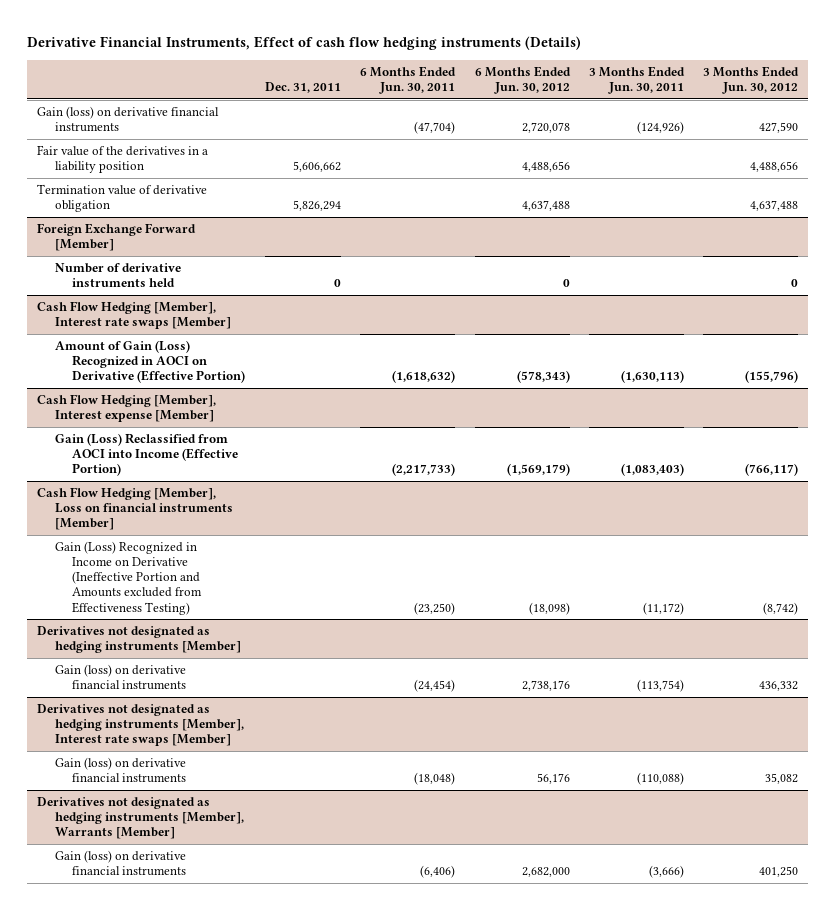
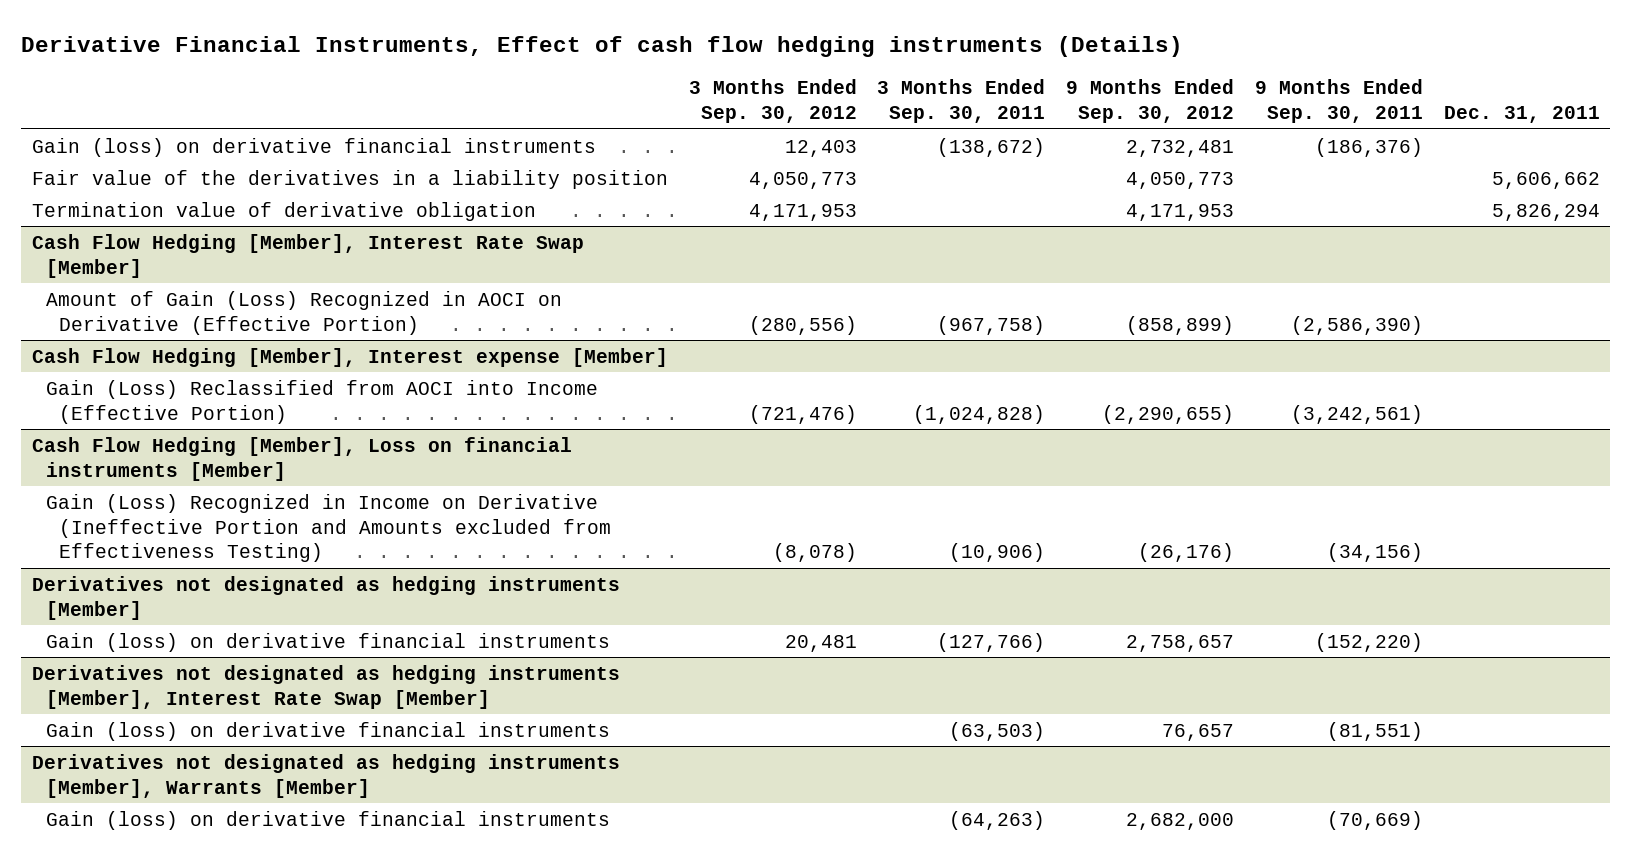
- | Dec. 31, 2011 | 6 Months Ended Jun. 30, 2011 | 6 Months Ended Jun. 30, 2012 | 3 Months Ended Jun. 30, 2011 | 3 Months Ended Jun. 30, 2012
+ | 3 Months Ended Sep. 30, 2012 | 3 Months Ended Sep. 30, 2011 | 9 Months Ended Sep. 30, 2012 | 9 Months Ended Sep. 30, 2011 | Dec. 31, 2011
- Foreign Exchange Forward [Member]
- Number of derivative instruments held | 0 | | 0 | | 0
- Cash Flow Hedging [Member], Interest rate swaps [Member]
+ Cash Flow Hedging [Member], Interest Rate Swap [Member]
- Derivatives not designated as hedging instruments [Member], Interest rate swaps [Member]
+ Derivatives not designated as hedging instruments [Member], Interest Rate Swap [Member]

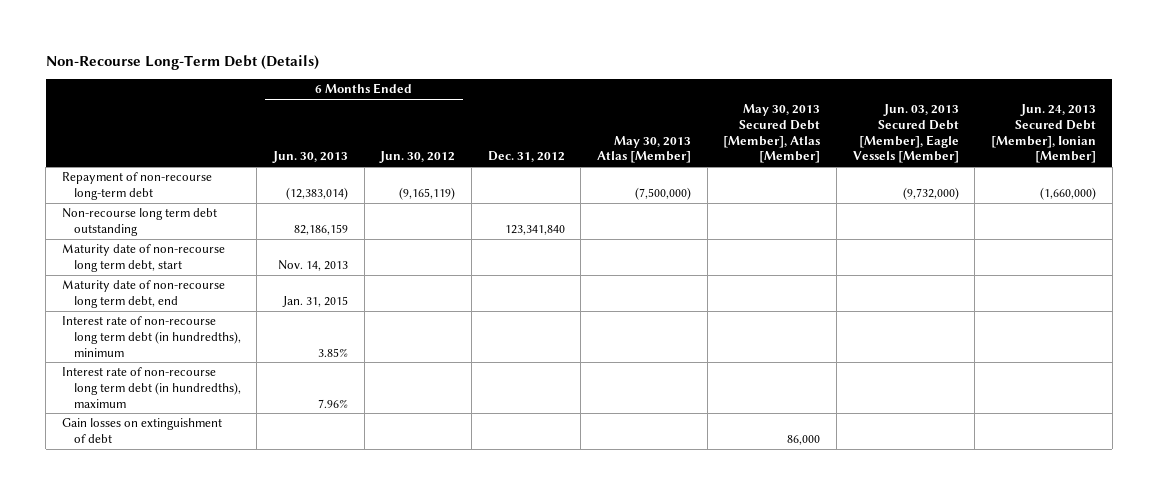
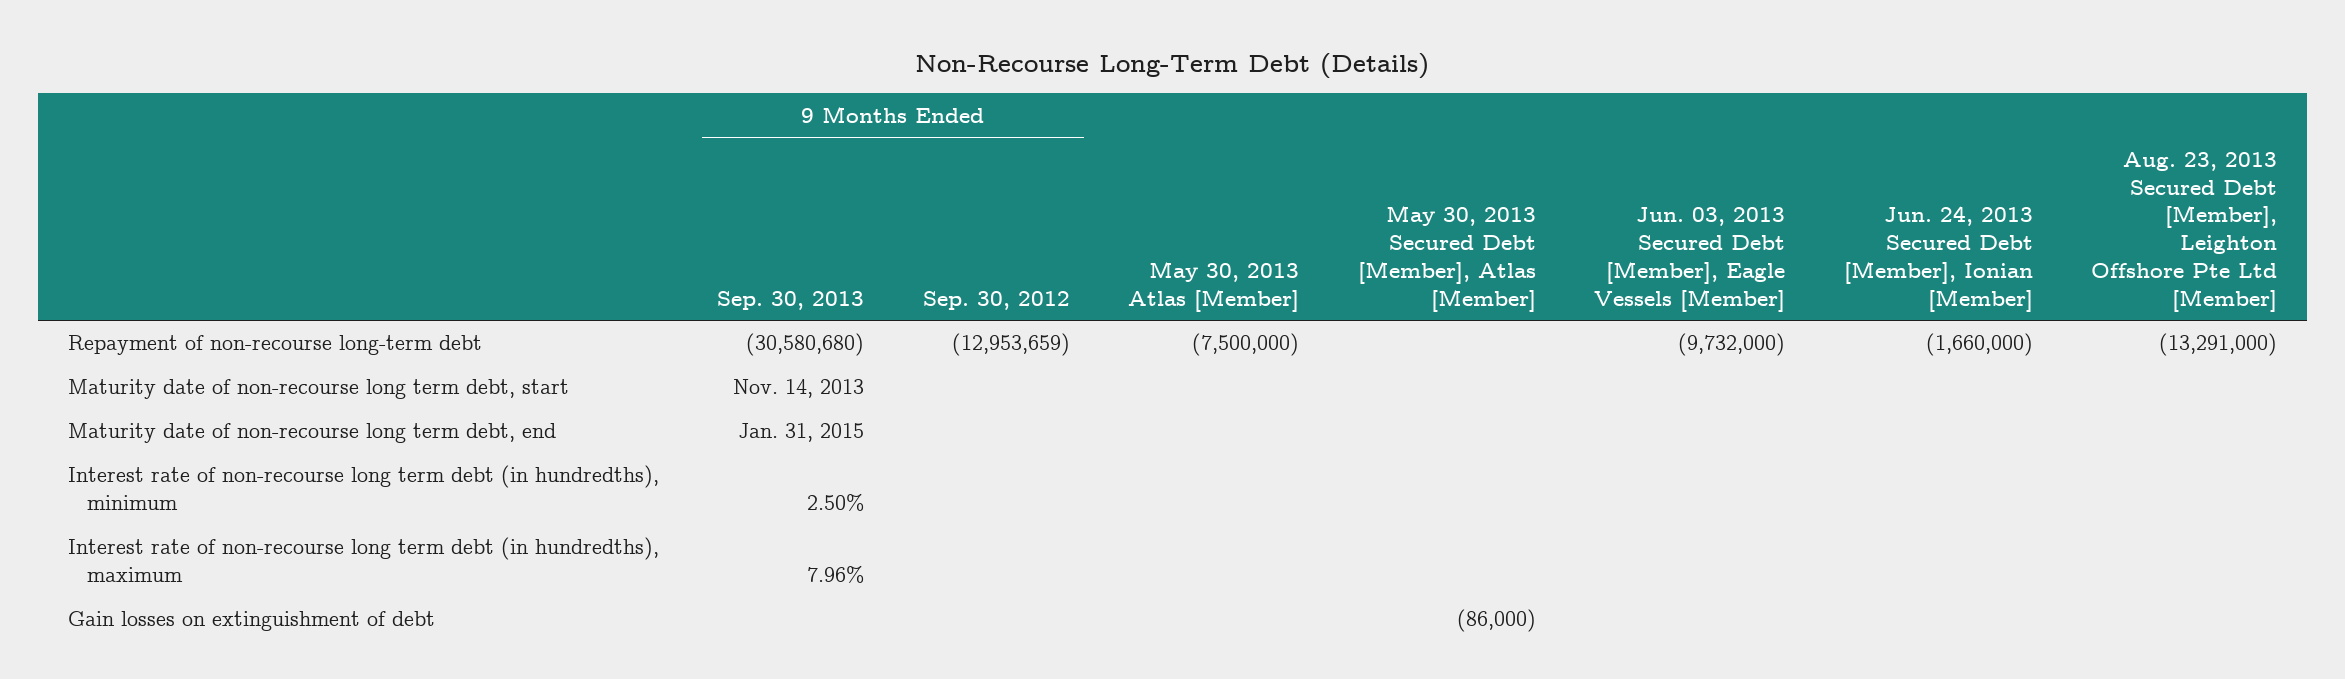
- | 6 Months Ended Jun. 30, 2013 | 6 Months Ended Jun. 30, 2012 | Dec. 31, 2012 | May 30, 2013 Atlas [Member] | May 30, 2013 Secured Debt [Member], Atlas [Member] | Jun. 03, 2013 Secured Debt [Member], Eagle Vessels [Member] | Jun. 24, 2013 Secured Debt [Member], Ionian [Member]
+ | 9 Months Ended Sep. 30, 2013 | 9 Months Ended Sep. 30, 2012 | May 30, 2013 Atlas [Member] | May 30, 2013 Secured Debt [Member], Atlas [Member] | Jun. 03, 2013 Secured Debt [Member], Eagle Vessels [Member] | Jun. 24, 2013 Secured Debt [Member], Ionian [Member] | Aug. 23, 2013 Secured Debt [Member], Leighton Offshore Pte Ltd [Member]
- Non-recourse long term debt outstanding | 82,186,159 | | 123,341,840 | | | |
- Gain losses on extinguishment of debt | | | | | 86,000 | |
+ Gain losses on extinguishment of debt | | | | (86,000) | | |

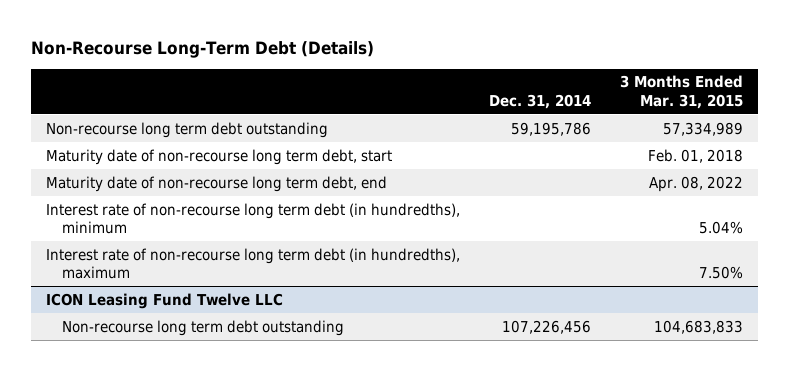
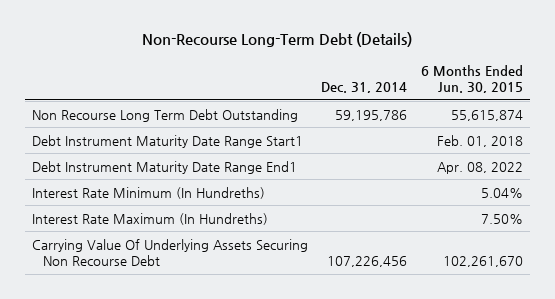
- | Dec. 31, 2014 | 3 Months Ended Mar. 31, 2015
+ | Dec. 31, 2014 | 6 Months Ended Jun. 30, 2015
- Non-recourse long term debt outstanding | 59,195,786 | 57,334,989
- Maturity date of non-recourse long term debt, start | | Feb. 01, 2018
- Maturity date of non-recourse long term debt, end | | Apr. 08, 2022
- Interest rate of non-recourse long term debt (in hundredths), minimum | | 5.04%
- Interest rate of non-recourse long term debt (in hundredths), maximum | | 7.50%
- ICON Leasing Fund Twelve LLC
- Non-recourse long term debt outstanding | 107,226,456 | 104,683,833
+ Non Recourse Long Term Debt Outstanding | 59,195,786 | 55,615,874
+ Debt Instrument Maturity Date Range Start1 | | Feb. 01, 2018
+ Debt Instrument Maturity Date Range End1 | | Apr. 08, 2022
+ Interest Rate Minimum (In Hundreths) | | 5.04%
+ Interest Rate Maximum (In Hundreths) | | 7.50%
+ Carrying Value Of Underlying Assets Securing Non Recourse Debt | 107,226,456 | 102,261,670

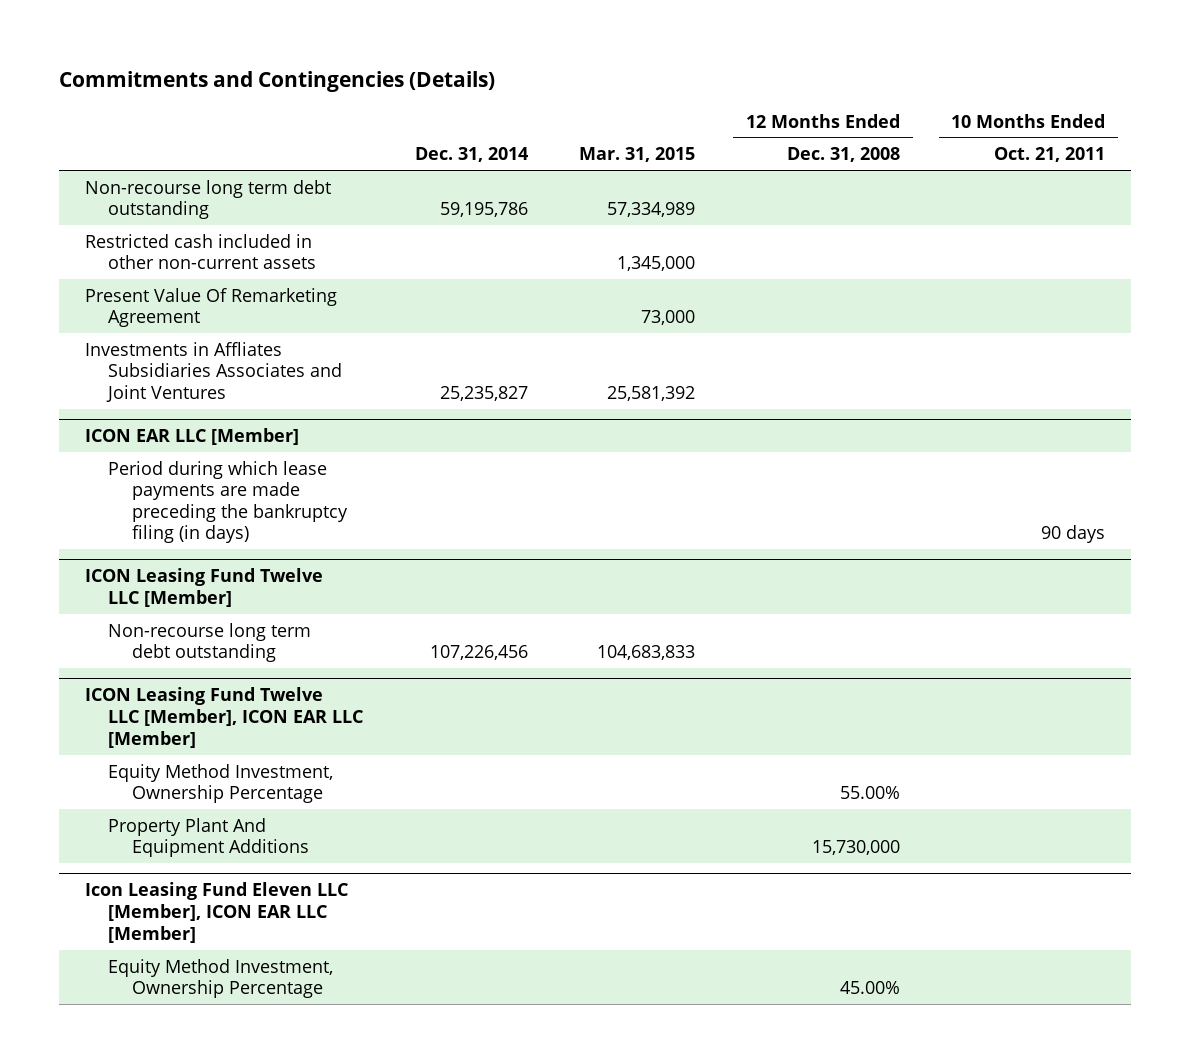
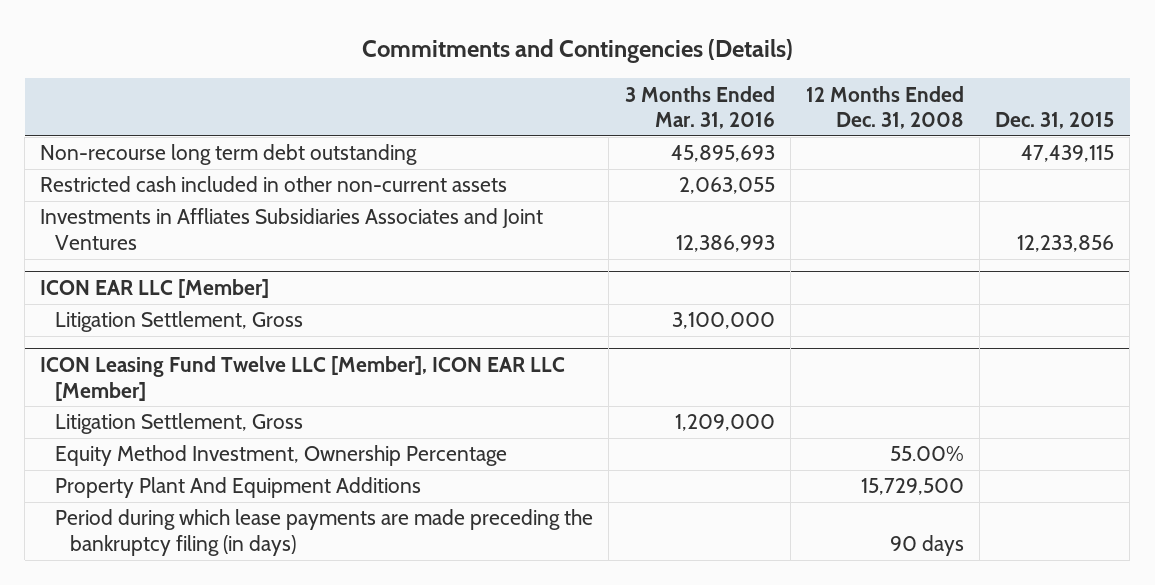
- | Dec. 31, 2014 | Mar. 31, 2015 | 12 Months Ended Dec. 31, 2008 | 10 Months Ended Oct. 21, 2011
+ | 3 Months Ended Mar. 31, 2016 | 12 Months Ended Dec. 31, 2008 | Dec. 31, 2015
- Present Value Of Remarketing Agreement | | 73,000 | |
@ ICON EAR LLC [Member]
- Period during which lease payments are made preceding the bankruptcy filing (in days) | | | | 90 days
- ICON Leasing Fund Twelve LLC [Member]
- Non-recourse long term debt outstanding | 107,226,456 | 104,683,833 | |
@ ICON EAR LLC [Member]
+ Litigation Settlement, Gross | 3,100,000 | |
@ ICON Leasing Fund Twelve LLC [Member], ICON EAR LLC [Member]
+ Litigation Settlement, Gross | 1,209,000 | |
- Property Plant And Equipment Additions | | | 15,730,000 |
- Icon Leasing Fund Eleven LLC [Member], ICON EAR LLC [Member]
- Equity Method Investment, Ownership Percentage | | | 45.00% |
@ ICON Leasing Fund Twelve LLC [Member], ICON EAR LLC [Member]
+ Property Plant And Equipment Additions | | 15,729,500 |
+ Period during which lease payments are made preceding the bankruptcy filing (in days) | | 90 days |

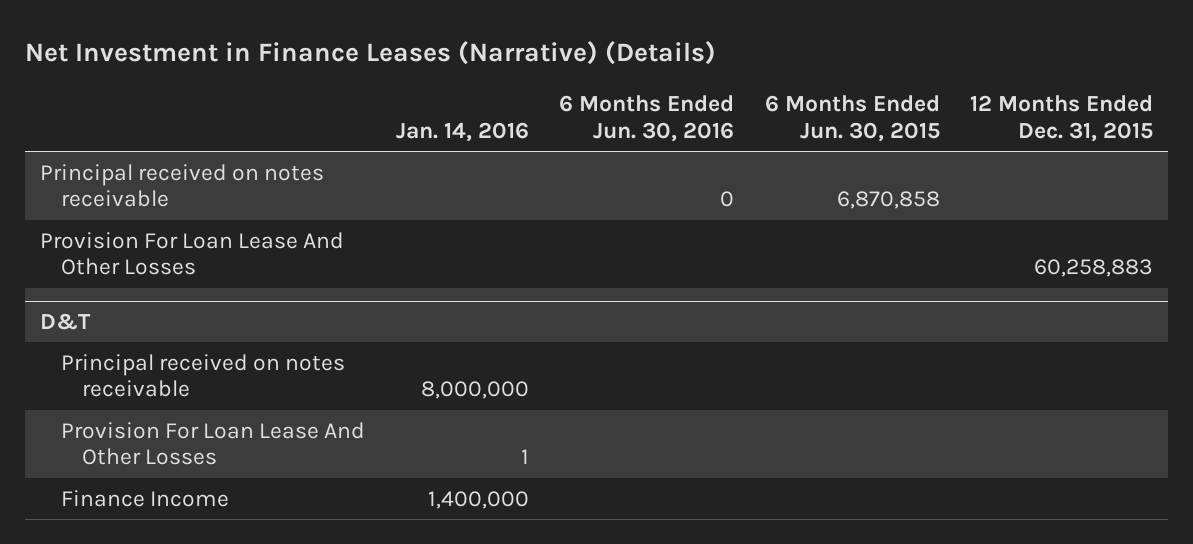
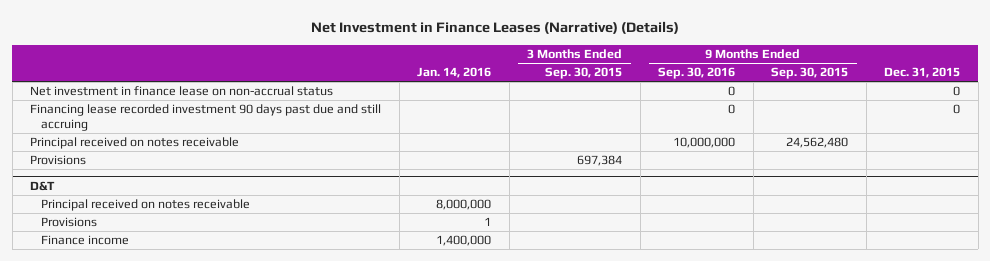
- | Jan. 14, 2016 | 6 Months Ended Jun. 30, 2016 | 6 Months Ended Jun. 30, 2015 | 12 Months Ended Dec. 31, 2015
+ | Jan. 14, 2016 | 3 Months Ended Sep. 30, 2015 | 9 Months Ended Sep. 30, 2016 | 9 Months Ended Sep. 30, 2015 | Dec. 31, 2015
+ Net investment in finance lease on non-accrual status | | | 0 | | 0
+ Financing lease recorded investment 90 days past due and still accruing | | | 0 | | 0
- Provision For Loan Lease And Other Losses | | | | 60,258,883
+ Provisions | | 697,384 | | |
@ D&T
- Provision For Loan Lease And Other Losses | 1 | | |
- Finance Income | 1,400,000 | | |
+ Provisions | 1 | | | |
+ Finance income | 1,400,000 | | | |

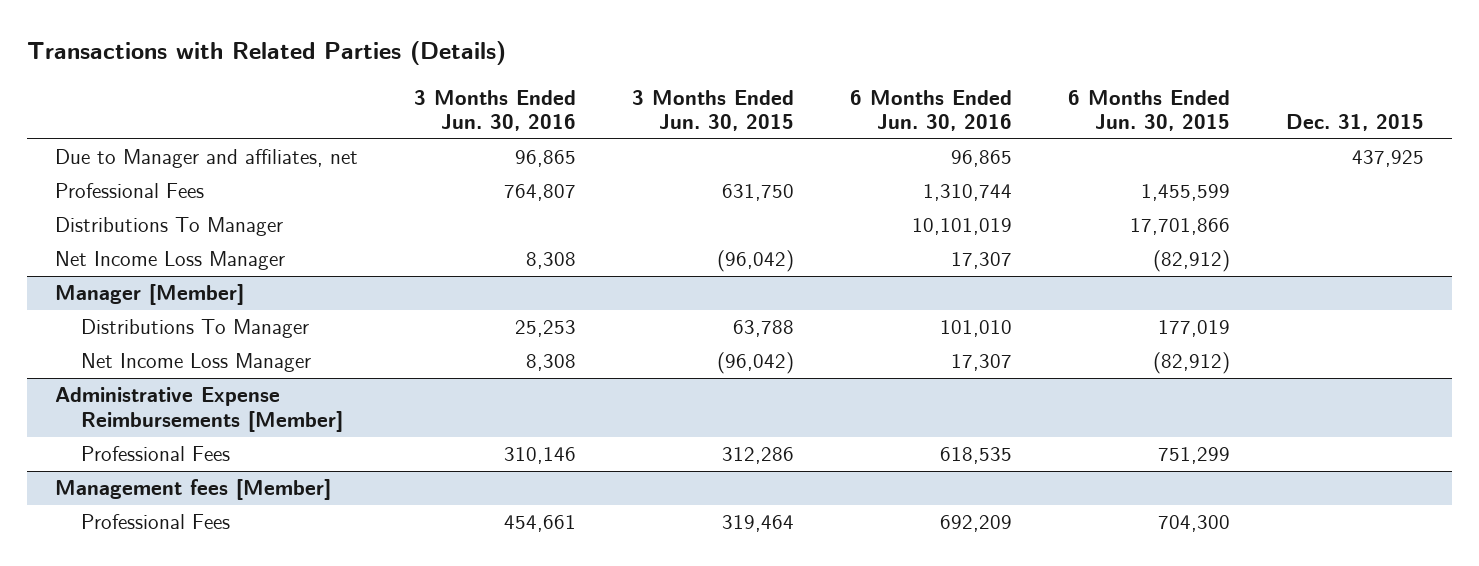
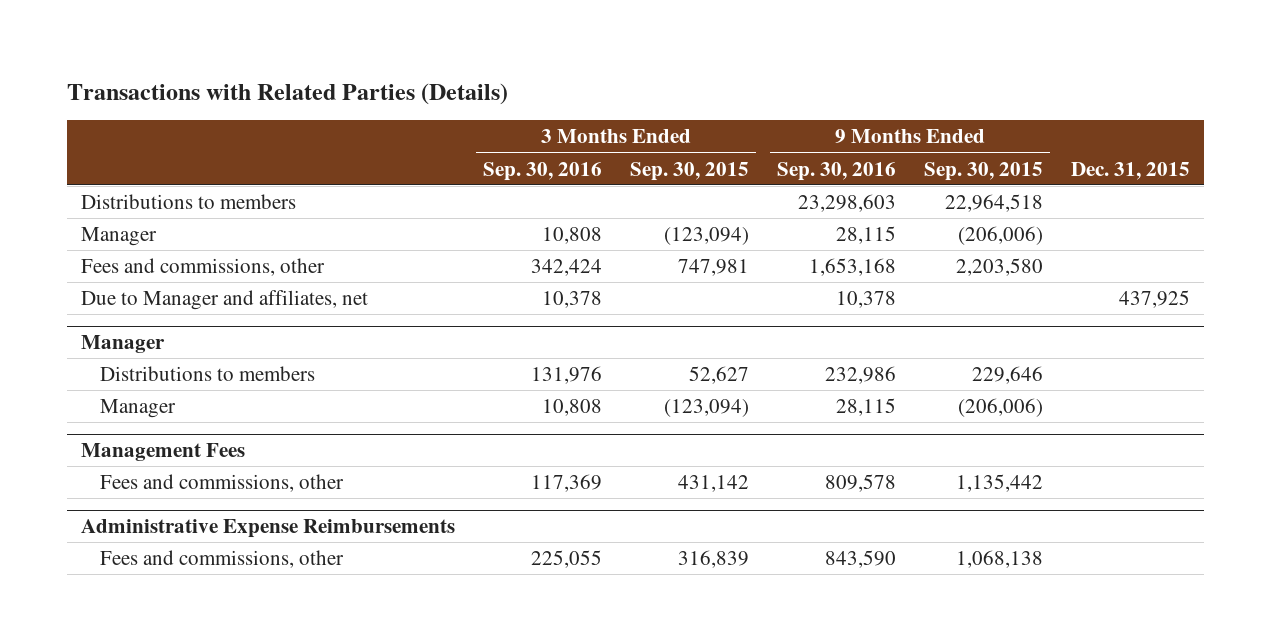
- | 3 Months Ended Jun. 30, 2016 | 3 Months Ended Jun. 30, 2015 | 6 Months Ended Jun. 30, 2016 | 6 Months Ended Jun. 30, 2015 | Dec. 31, 2015
+ | 3 Months Ended Sep. 30, 2016 | 3 Months Ended Sep. 30, 2015 | 9 Months Ended Sep. 30, 2016 | 9 Months Ended Sep. 30, 2015 | Dec. 31, 2015
+ Distributions to members | | | 23,298,603 | 22,964,518 |
+ Manager | 10,808 | (123,094) | 28,115 | (206,006) |
+ Fees and commissions, other | 342,424 | 747,981 | 1,653,168 | 2,203,580 |
- Professional Fees | 764,807 | 631,750 | 1,310,744 | 1,455,599 |
- Distributions To Manager | | | 10,101,019 | 17,701,866 |
- Net Income Loss Manager | 8,308 | (96,042) | 17,307 | (82,912) |
- Manager [Member]
- Distributions To Manager | 25,253 | 63,788 | 101,010 | 177,019 |
- Net Income Loss Manager | 8,308 | (96,042) | 17,307 | (82,912) |
- Administrative Expense Reimbursements [Member]
- Professional Fees | 310,146 | 312,286 | 618,535 | 751,299 |
- Management fees [Member]
- Professional Fees | 454,661 | 319,464 | 692,209 | 704,300 |
+ Manager
+ Distributions to members | 131,976 | 52,627 | 232,986 | 229,646 |
+ Manager | 10,808 | (123,094) | 28,115 | (206,006) |
+ Management Fees
+ Fees and commissions, other | 117,369 | 431,142 | 809,578 | 1,135,442 |
+ Administrative Expense Reimbursements
+ Fees and commissions, other | 225,055 | 316,839 | 843,590 | 1,068,138 |

